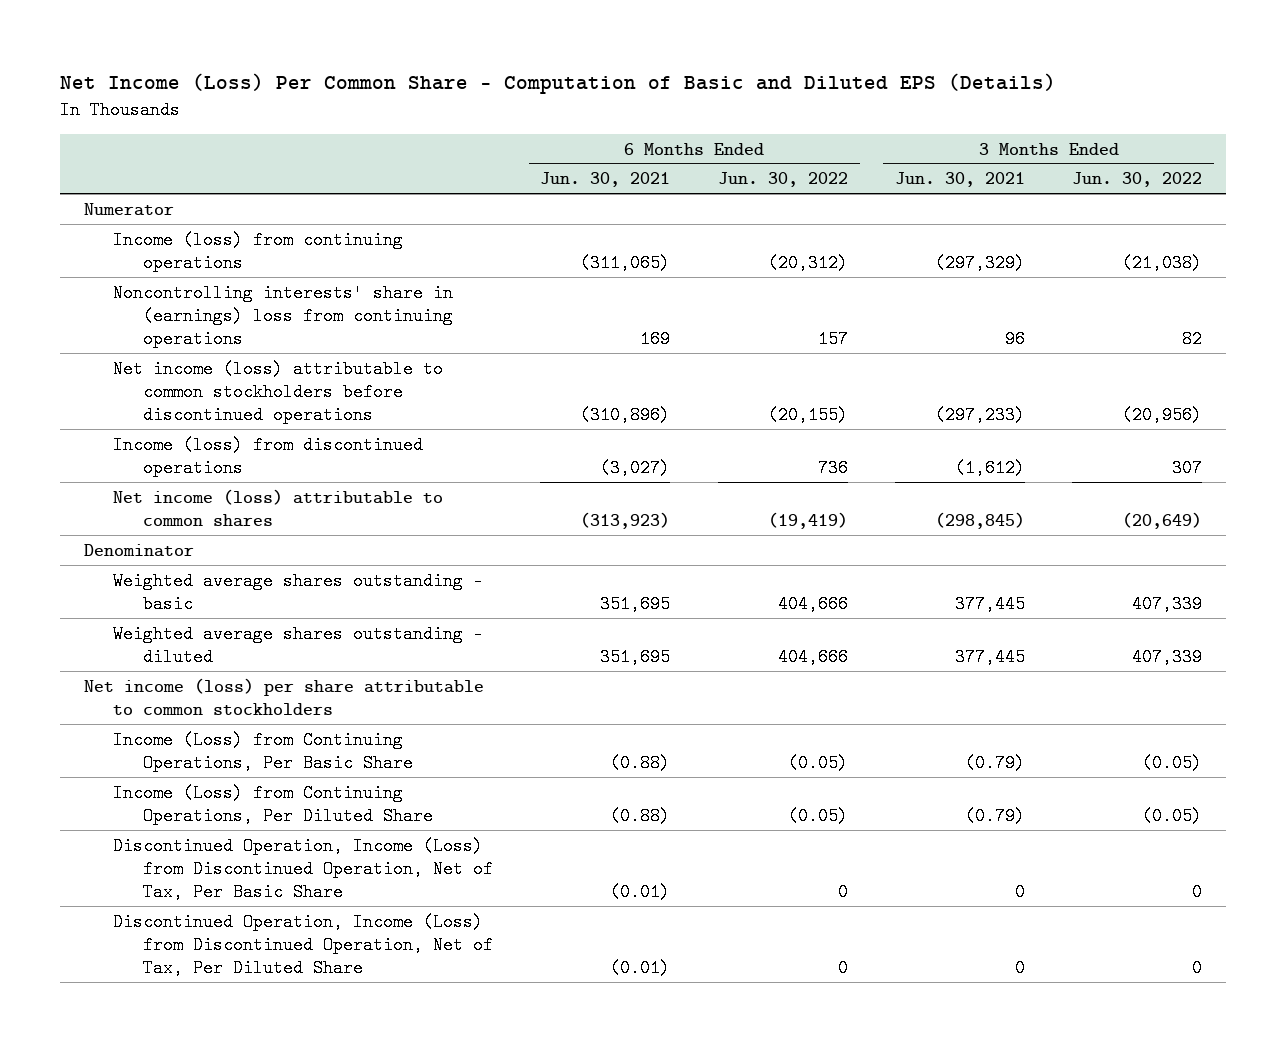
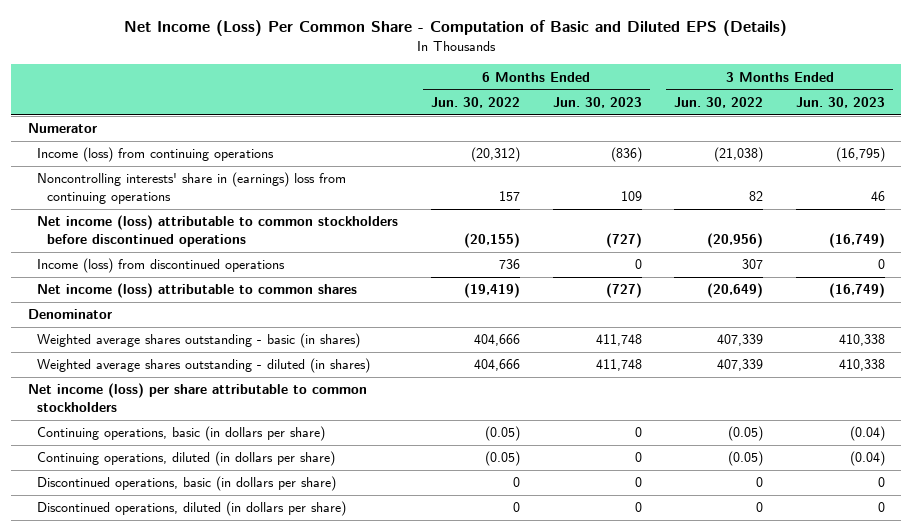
- | 6 Months Ended Jun. 30, 2021 | 6 Months Ended Jun. 30, 2022 | 3 Months Ended Jun. 30, 2021 | 3 Months Ended Jun. 30, 2022
+ | 6 Months Ended Jun. 30, 2022 | 6 Months Ended Jun. 30, 2023 | 3 Months Ended Jun. 30, 2022 | 3 Months Ended Jun. 30, 2023
- Weighted average shares outstanding - basic | 351,695 | 404,666 | 377,445 | 407,339
- Weighted average shares outstanding - diluted | 351,695 | 404,666 | 377,445 | 407,339
+ Weighted average shares outstanding - basic (in shares) | 404,666 | 411,748 | 407,339 | 410,338
+ Weighted average shares outstanding - diluted (in shares) | 404,666 | 411,748 | 407,339 | 410,338
- Income (Loss) from Continuing Operations, Per Basic Share | (0.88) | (0.05) | (0.79) | (0.05)
- Income (Loss) from Continuing Operations, Per Diluted Share | (0.88) | (0.05) | (0.79) | (0.05)
- Discontinued Operation, Income (Loss) from Discontinued Operation, Net of Tax, Per Basic Share | (0.01) | 0 | 0 | 0
- Discontinued Operation, Income (Loss) from Discontinued Operation, Net of Tax, Per Diluted Share | (0.01) | 0 | 0 | 0
+ Continuing operations, basic (in dollars per share) | (0.05) | 0 | (0.05) | (0.04)
+ Continuing operations, diluted (in dollars per share) | (0.05) | 0 | (0.05) | (0.04)
+ Discontinued operations, basic (in dollars per share) | 0 | 0 | 0 | 0
+ Discontinued operations, diluted (in dollars per share) | 0 | 0 | 0 | 0

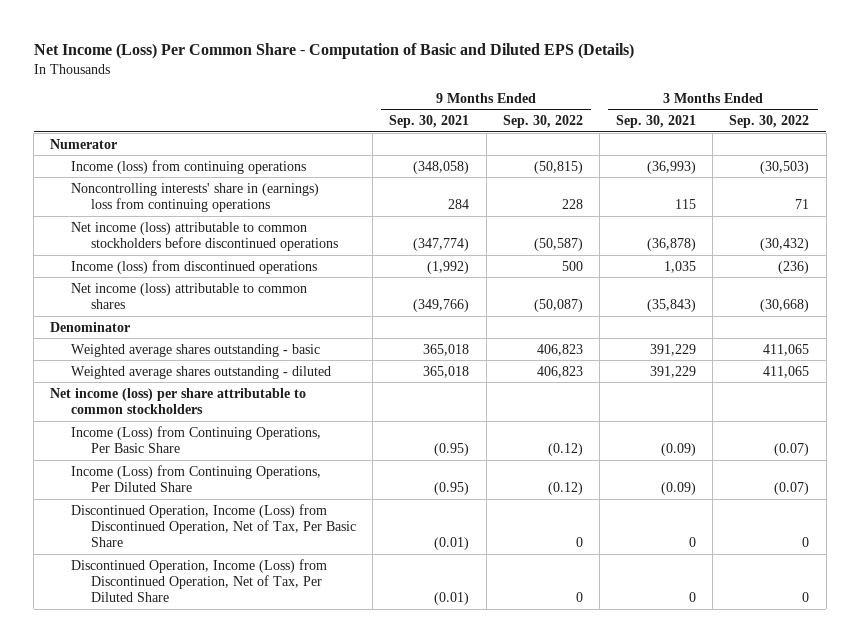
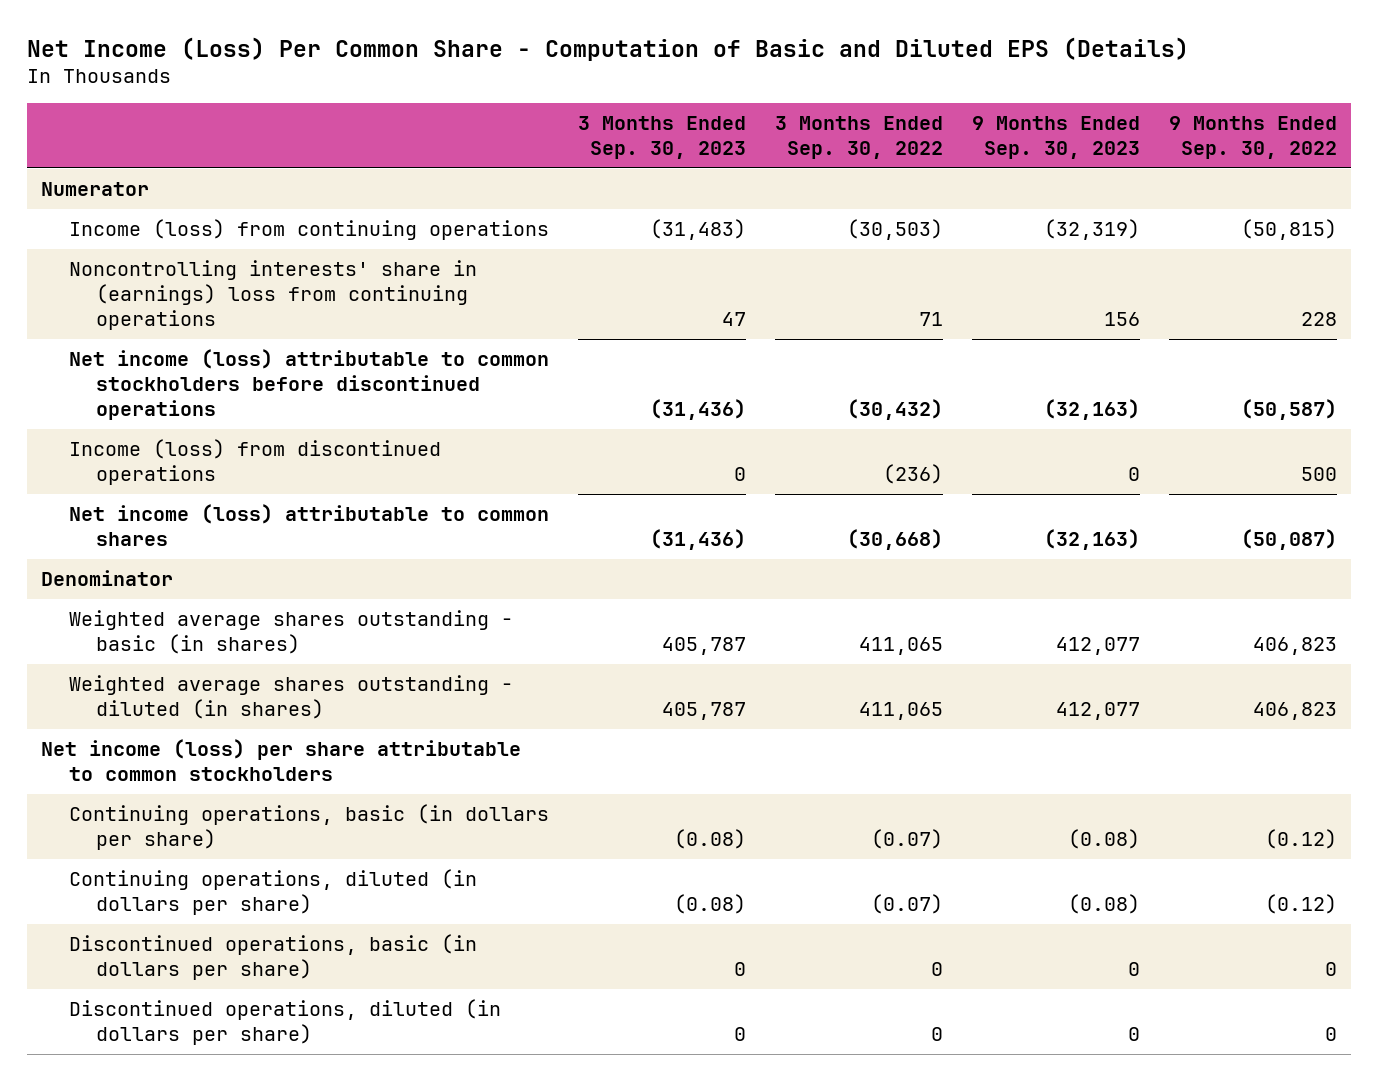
- | 9 Months Ended Sep. 30, 2021 | 9 Months Ended Sep. 30, 2022 | 3 Months Ended Sep. 30, 2021 | 3 Months Ended Sep. 30, 2022
+ | 3 Months Ended Sep. 30, 2023 | 3 Months Ended Sep. 30, 2022 | 9 Months Ended Sep. 30, 2023 | 9 Months Ended Sep. 30, 2022
- Weighted average shares outstanding - basic | 365,018 | 406,823 | 391,229 | 411,065
- Weighted average shares outstanding - diluted | 365,018 | 406,823 | 391,229 | 411,065
+ Weighted average shares outstanding - basic (in shares) | 405,787 | 411,065 | 412,077 | 406,823
+ Weighted average shares outstanding - diluted (in shares) | 405,787 | 411,065 | 412,077 | 406,823
- Income (Loss) from Continuing Operations, Per Basic Share | (0.95) | (0.12) | (0.09) | (0.07)
- Income (Loss) from Continuing Operations, Per Diluted Share | (0.95) | (0.12) | (0.09) | (0.07)
- Discontinued Operation, Income (Loss) from Discontinued Operation, Net of Tax, Per Basic Share | (0.01) | 0 | 0 | 0
- Discontinued Operation, Income (Loss) from Discontinued Operation, Net of Tax, Per Diluted Share | (0.01) | 0 | 0 | 0
+ Continuing operations, basic (in dollars per share) | (0.08) | (0.07) | (0.08) | (0.12)
+ Continuing operations, diluted (in dollars per share) | (0.08) | (0.07) | (0.08) | (0.12)
+ Discontinued operations, basic (in dollars per share) | 0 | 0 | 0 | 0
+ Discontinued operations, diluted (in dollars per share) | 0 | 0 | 0 | 0

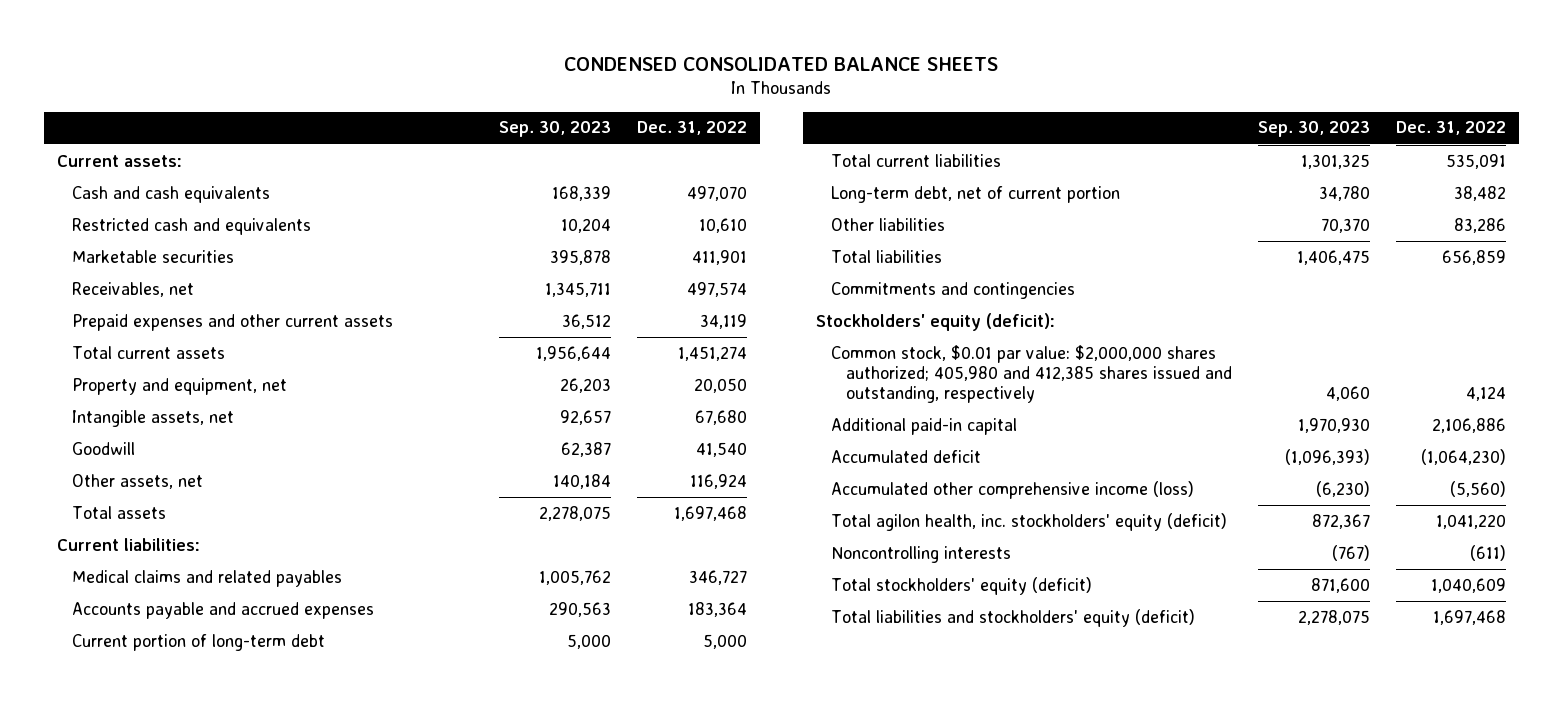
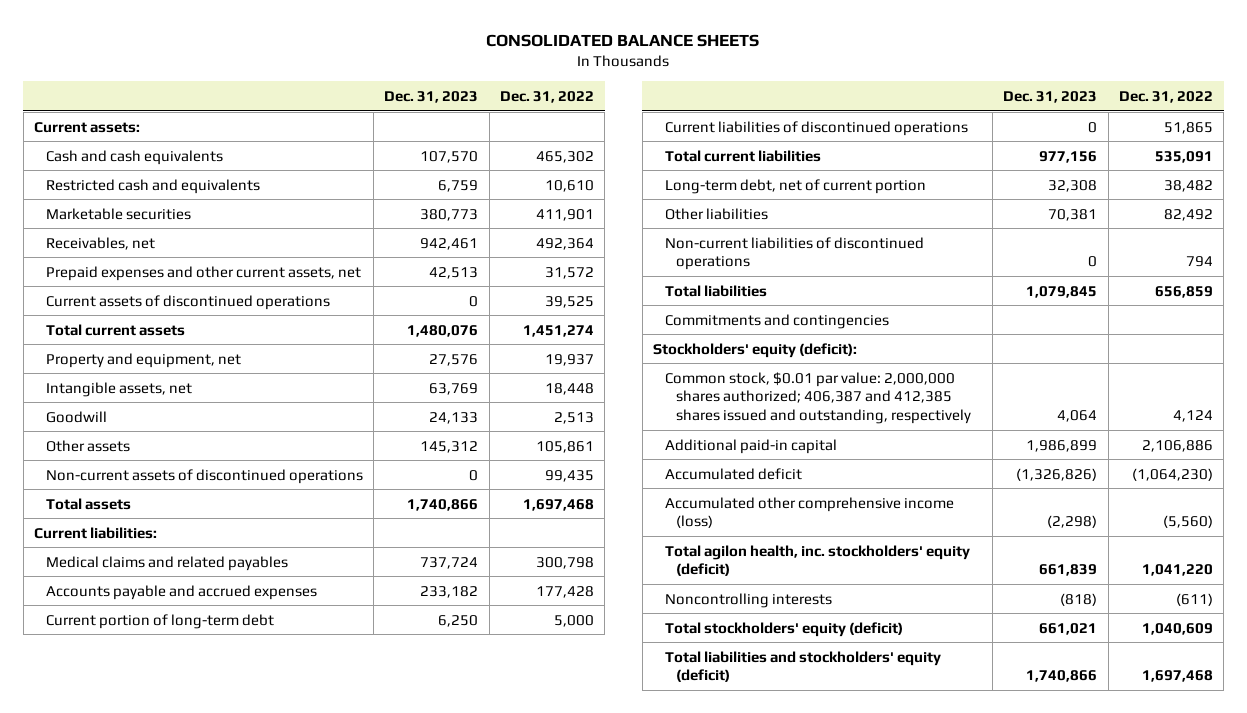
- CONDENSED CONSOLIDATED BALANCE SHEETS
+ CONSOLIDATED BALANCE SHEETS
- | Sep. 30, 2023 | Dec. 31, 2022
+ | Dec. 31, 2023 | Dec. 31, 2022
- Cash and cash equivalents | 168,339 | 497,070
+ Cash and cash equivalents | 107,570 | 465,302
- Receivables, net | 1,345,711 | 497,574
- Prepaid expenses and other current assets | 36,512 | 34,119
+ Receivables, net | 942,461 | 492,364
+ Prepaid expenses and other current assets, net | 42,513 | 31,572
+ Current assets of discontinued operations | 0 | 39,525
- Property and equipment, net | 26,203 | 20,050
- Intangible assets, net | 92,657 | 67,680
- Goodwill | 62,387 | 41,540
- Other assets, net | 140,184 | 116,924
+ Property and equipment, net | 27,576 | 19,937
+ Intangible assets, net | 63,769 | 18,448
+ Goodwill | 24,133 | 2,513
+ Other assets | 145,312 | 105,861
+ Non-current assets of discontinued operations | 0 | 99,435
- Medical claims and related payables | 1,005,762 | 346,727
- Accounts payable and accrued expenses | 290,563 | 183,364
+ Medical claims and related payables | 737,724 | 300,798
+ Accounts payable and accrued expenses | 233,182 | 177,428
+ Current liabilities of discontinued operations | 0 | 51,865
- Other liabilities | 70,370 | 83,286
+ Other liabilities | 70,381 | 82,492
+ Non-current liabilities of discontinued operations | 0 | 794
- Common stock, $0.01 par value: $2,000,000 shares authorized; 405,980 and 412,385 shares issued and outstanding, respectively | 4,060 | 4,124
+ Common stock, $0.01 par value: 2,000,000 shares authorized; 406,387 and 412,385 shares issued and outstanding, respectively | 4,064 | 4,124

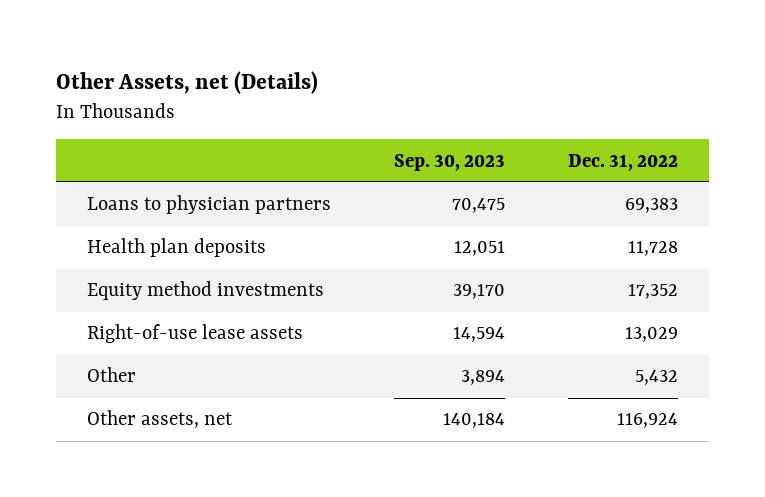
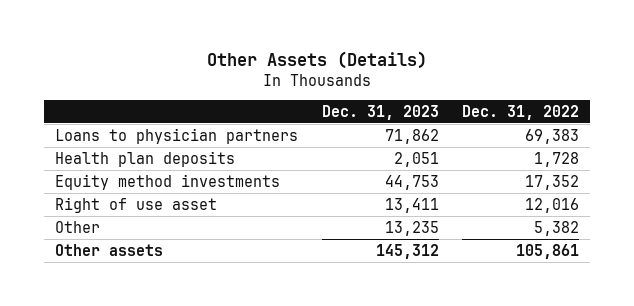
- Other Assets, net (Details)
+ Other Assets (Details)
- | Sep. 30, 2023 | Dec. 31, 2022
+ | Dec. 31, 2023 | Dec. 31, 2022
- Health plan deposits | 12,051 | 11,728
+ Health plan deposits | 2,051 | 1,728
- Right-of-use lease assets | 14,594 | 13,029
- Other | 3,894 | 5,432
- Other assets, net | 140,184 | 116,924
+ Right of use asset | 13,411 | 12,016
+ Other | 13,235 | 5,382
+ Other assets | 145,312 | 105,861

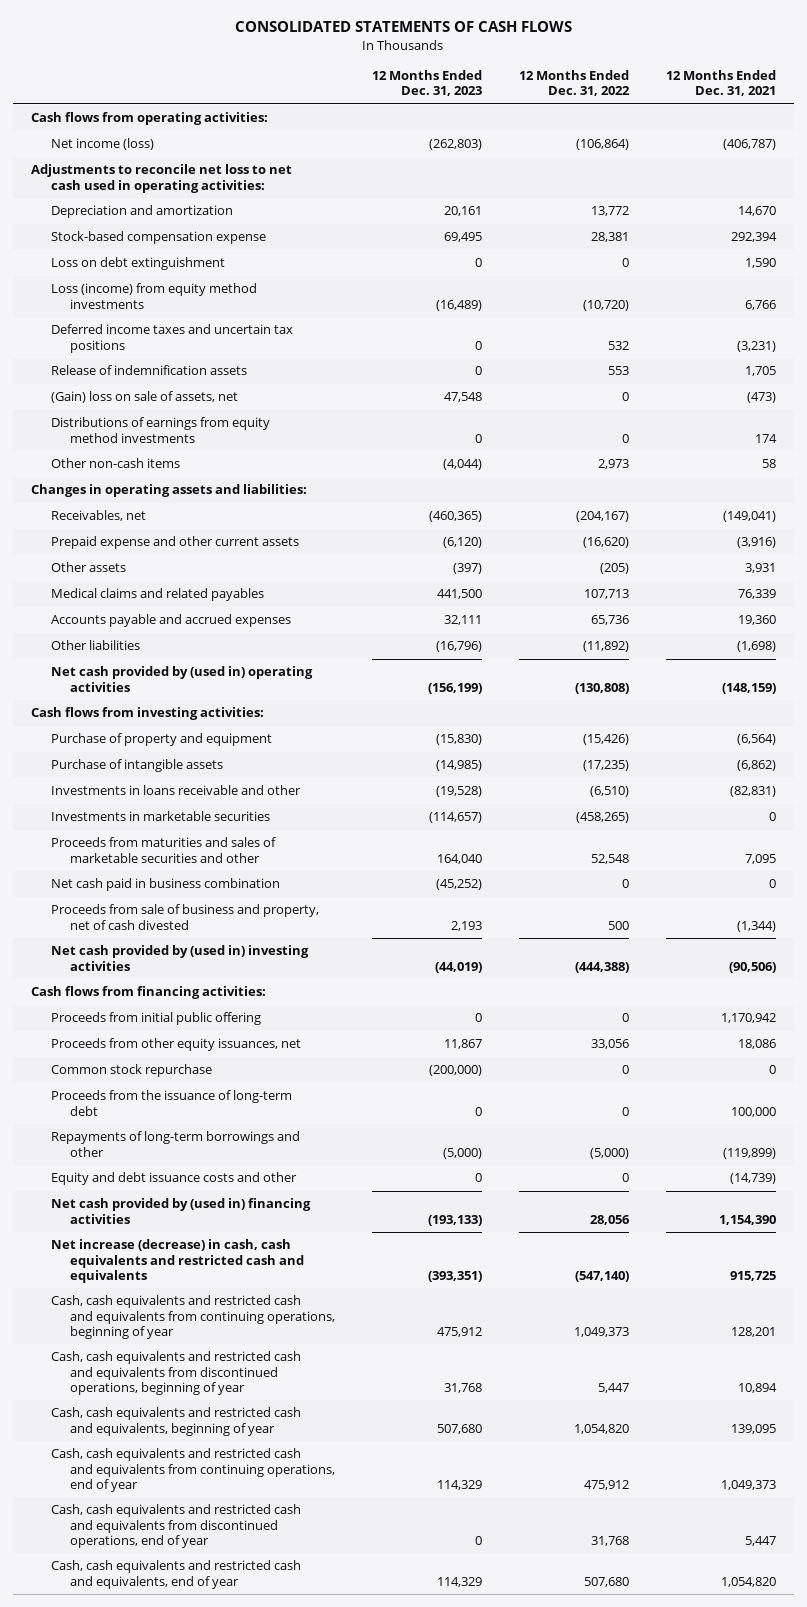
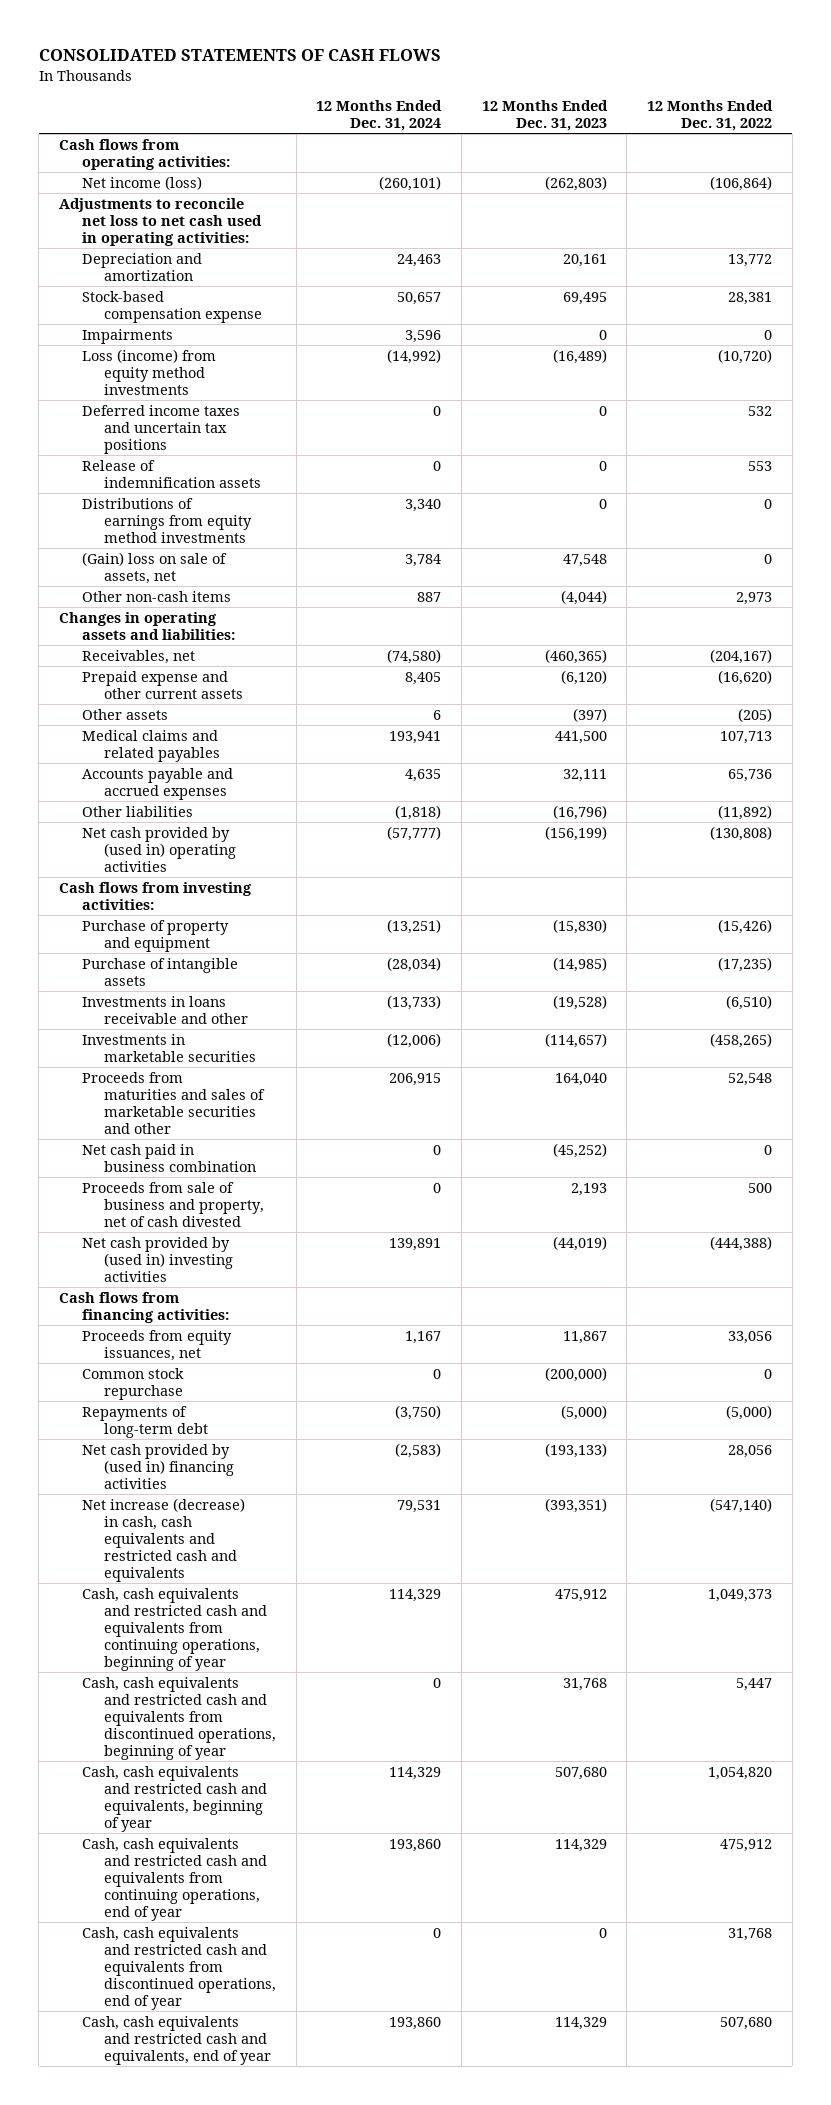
- | 12 Months Ended Dec. 31, 2023 | 12 Months Ended Dec. 31, 2022 | 12 Months Ended Dec. 31, 2021
+ | 12 Months Ended Dec. 31, 2024 | 12 Months Ended Dec. 31, 2023 | 12 Months Ended Dec. 31, 2022
- Loss on debt extinguishment | 0 | 0 | 1,590
+ Impairments | 3,596 | 0 | 0
moved down: (Gain) loss on sale of assets, net | 3,784 | 47,548 | 0
- Proceeds from initial public offering | 0 | 0 | 1,170,942
- Proceeds from other equity issuances, net | 11,867 | 33,056 | 18,086
+ Proceeds from equity issuances, net | 1,167 | 11,867 | 33,056
- Proceeds from the issuance of long-term debt | 0 | 0 | 100,000
- Repayments of long-term borrowings and other | (5,000) | (5,000) | (119,899)
- Equity and debt issuance costs and other | 0 | 0 | (14,739)
+ Repayments of long-term debt | (3,750) | (5,000) | (5,000)

